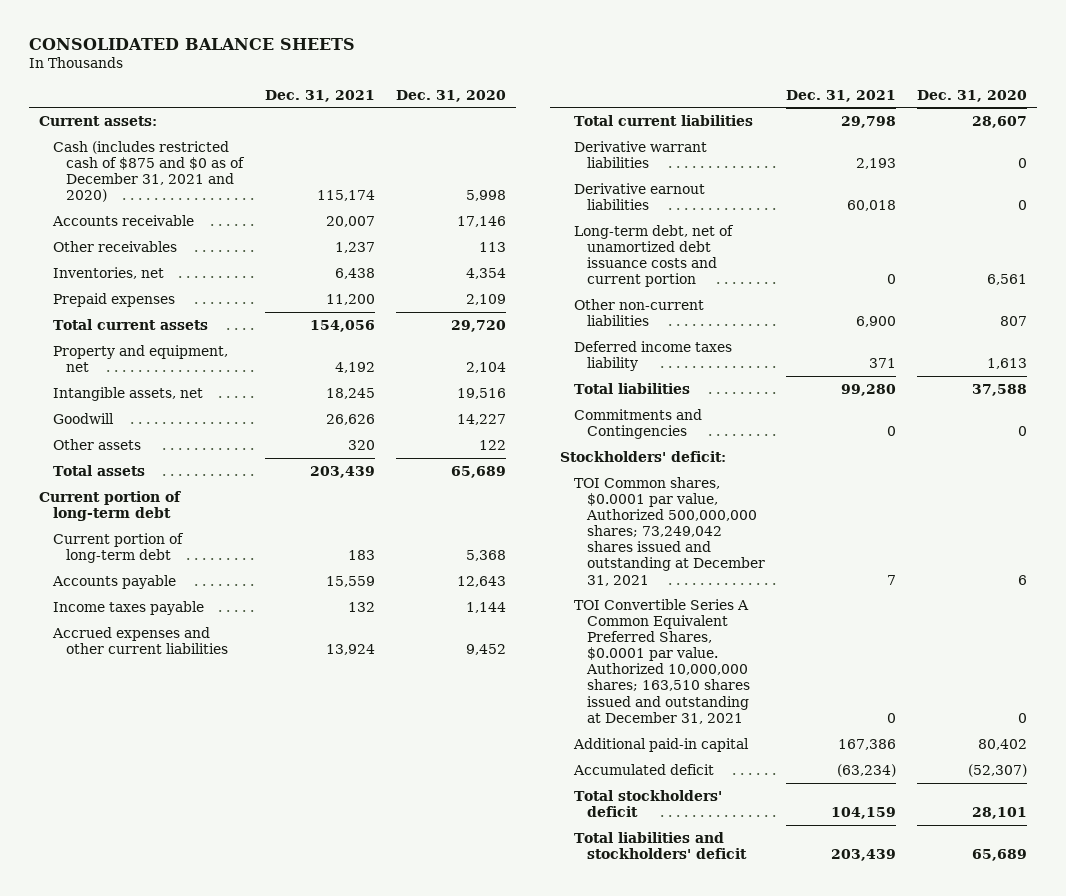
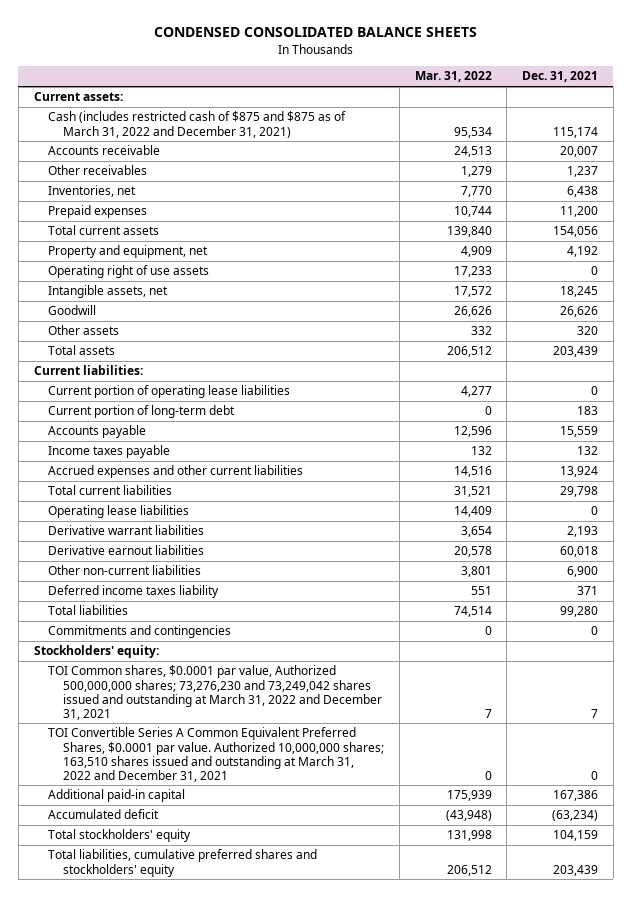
- CONSOLIDATED BALANCE SHEETS
+ CONDENSED CONSOLIDATED BALANCE SHEETS
- | Dec. 31, 2021 | Dec. 31, 2020
+ | Mar. 31, 2022 | Dec. 31, 2021
- Cash (includes restricted cash of $875 and $0 as of December 31, 2021 and 2020) | 115,174 | 5,998
+ Cash (includes restricted cash of $875 and $875 as of March 31, 2022 and December 31, 2021) | 95,534 | 115,174
+ Operating right of use assets | 17,233 | 0
- Current portion of long-term debt
+ Current liabilities:
+ Current portion of operating lease liabilities | 4,277 | 0
+ Operating lease liabilities | 14,409 | 0
- Long-term debt, net of unamortized debt issuance costs and current portion | 0 | 6,561
- Commitments and Contingencies | 0 | 0
- Stockholders' deficit:
- TOI Common shares, $0.0001 par value, Authorized 500,000,000 shares; 73,249,042 shares issued and outstanding at December 31, 2021 | 7 | 6
- TOI Convertible Series A Common Equivalent Preferred Shares, $0.0001 par value. Authorized 10,000,000 shares; 163,510 shares issued and outstanding at December 31, 2021 | 0 | 0
+ Commitments and contingencies | 0 | 0
+ Stockholders' equity:
+ TOI Common shares, $0.0001 par value, Authorized 500,000,000 shares; 73,276,230 and 73,249,042 shares issued and outstanding at March 31, 2022 and December 31, 2021 | 7 | 7
+ TOI Convertible Series A Common Equivalent Preferred Shares, $0.0001 par value. Authorized 10,000,000 shares; 163,510 shares issued and outstanding at March 31, 2022 and December 31, 2021 | 0 | 0
- Total stockholders' deficit | 104,159 | 28,101
- Total liabilities and stockholders' deficit | 203,439 | 65,689
+ Total stockholders' equity | 131,998 | 104,159
+ Total liabilities, cumulative preferred shares and stockholders' equity | 206,512 | 203,439

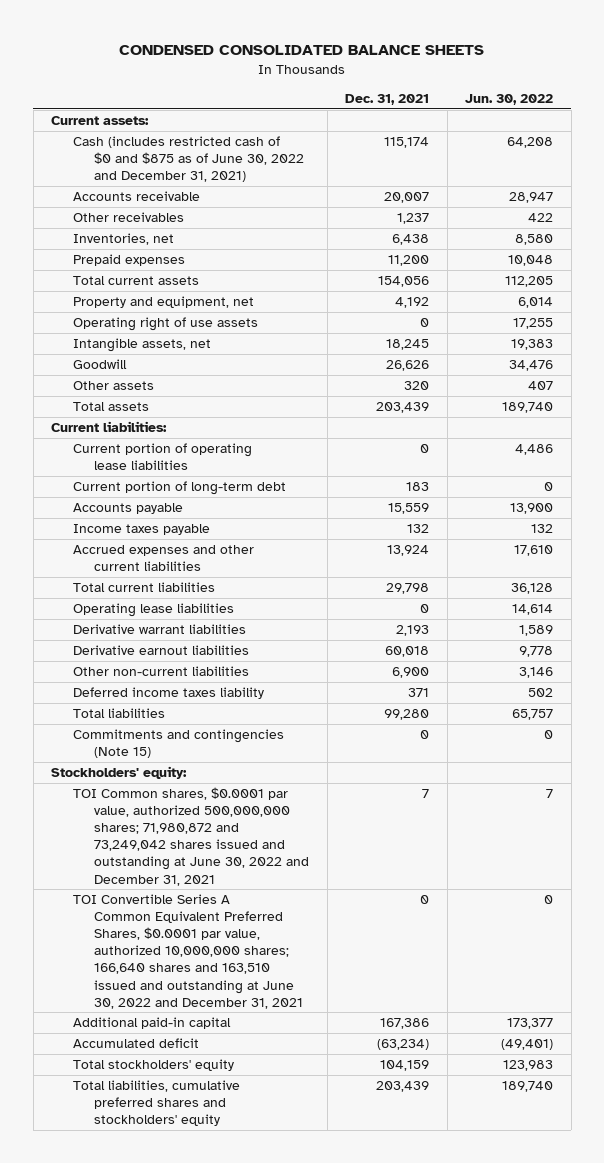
- | Mar. 31, 2022 | Dec. 31, 2021
+ | Dec. 31, 2021 | Jun. 30, 2022
- Cash (includes restricted cash of $875 and $875 as of March 31, 2022 and December 31, 2021) | 95,534 | 115,174
+ Cash (includes restricted cash of $0 and $875 as of June 30, 2022 and December 31, 2021) | 115,174 | 64,208
- Commitments and contingencies | 0 | 0
+ Commitments and contingencies (Note 15) | 0 | 0
- TOI Common shares, $0.0001 par value, Authorized 500,000,000 shares; 73,276,230 and 73,249,042 shares issued and outstanding at March 31, 2022 and December 31, 2021 | 7 | 7
- TOI Convertible Series A Common Equivalent Preferred Shares, $0.0001 par value. Authorized 10,000,000 shares; 163,510 shares issued and outstanding at March 31, 2022 and December 31, 2021 | 0 | 0
+ TOI Common shares, $0.0001 par value, authorized 500,000,000 shares; 71,980,872 and 73,249,042 shares issued and outstanding at June 30, 2022 and December 31, 2021 | 7 | 7
+ TOI Convertible Series A Common Equivalent Preferred Shares, $0.0001 par value, authorized 10,000,000 shares; 166,640 shares and 163,510 issued and outstanding at June 30, 2022 and December 31, 2021 | 0 | 0

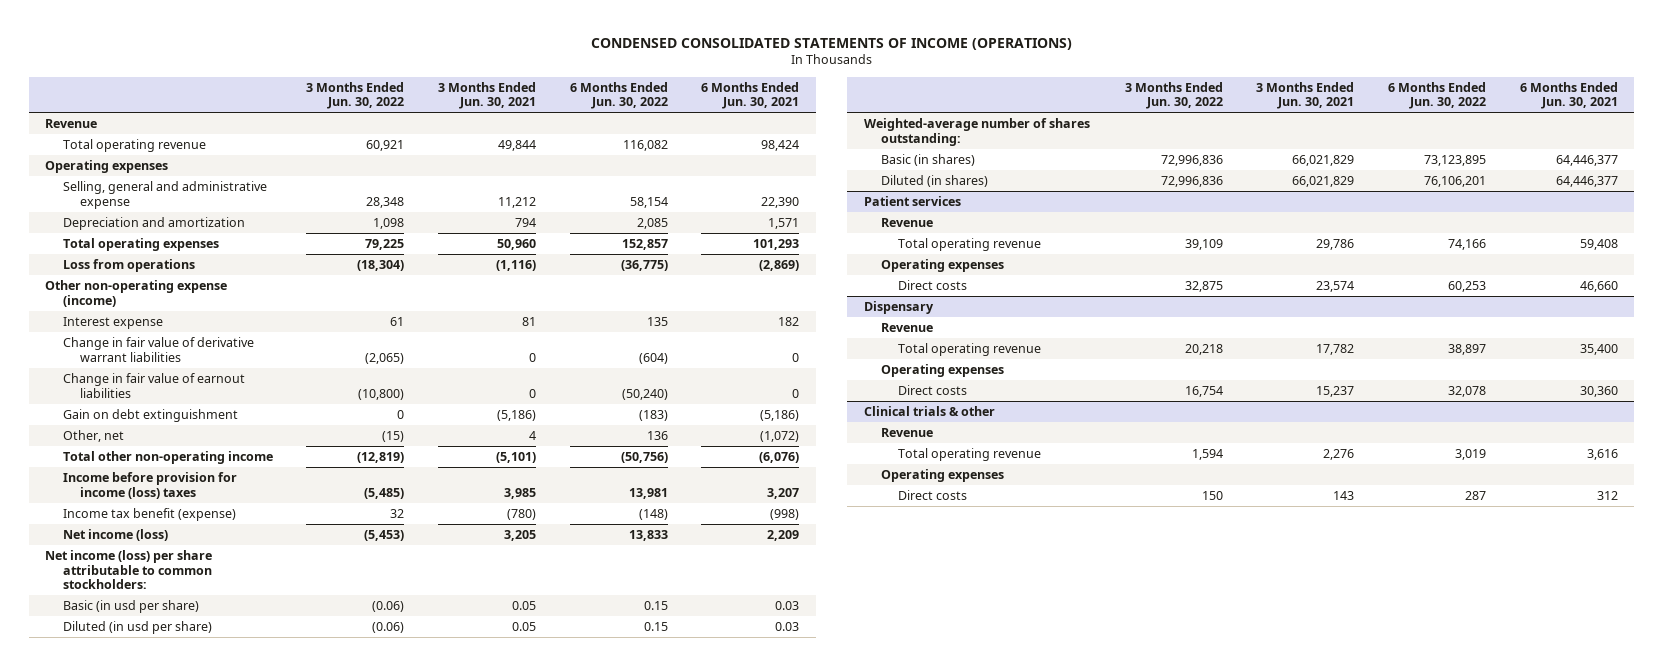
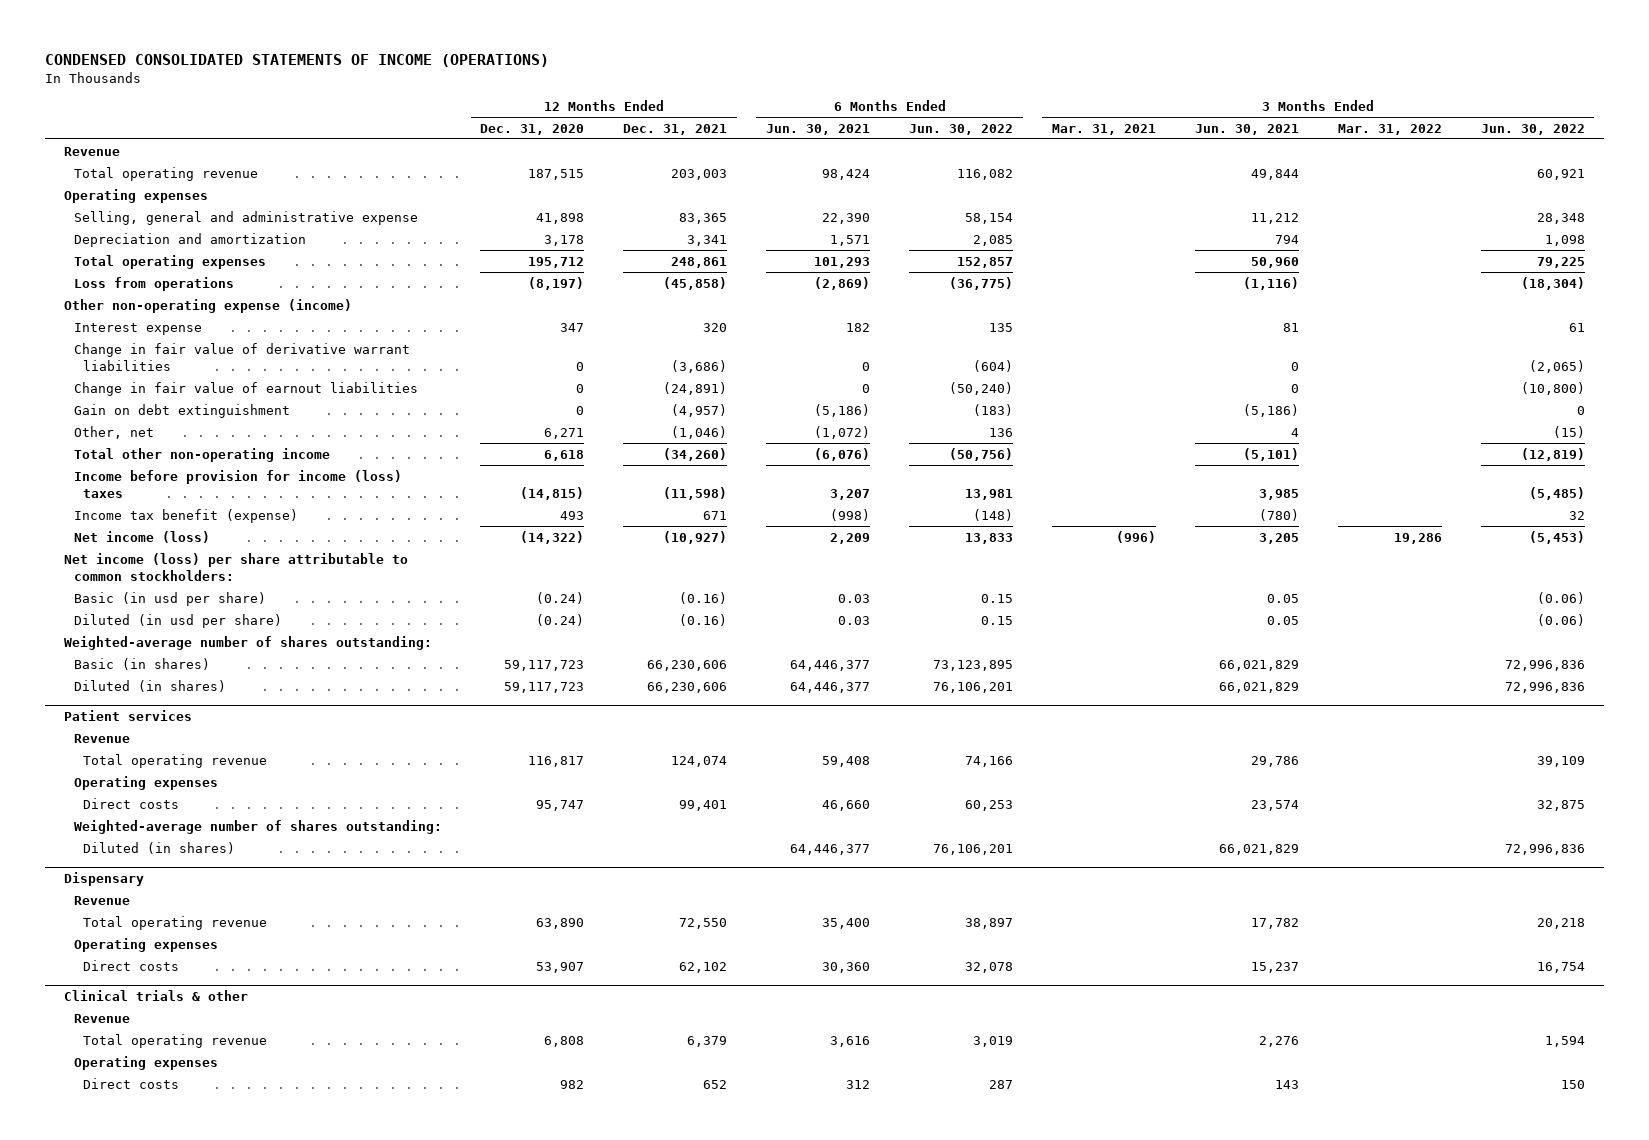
- | 3 Months Ended Jun. 30, 2022 | 3 Months Ended Jun. 30, 2021 | 6 Months Ended Jun. 30, 2022 | 6 Months Ended Jun. 30, 2021
+ | 12 Months Ended Dec. 31, 2020 | 12 Months Ended Dec. 31, 2021 | 6 Months Ended Jun. 30, 2021 | 6 Months Ended Jun. 30, 2022 | 3 Months Ended Mar. 31, 2021 | 3 Months Ended Jun. 30, 2021 | 3 Months Ended Mar. 31, 2022 | 3 Months Ended Jun. 30, 2022
@ Patient services
+ Weighted-average number of shares outstanding:
+ Diluted (in shares) | | | 64,446,377 | 76,106,201 | | 66,021,829 | | 72,996,836

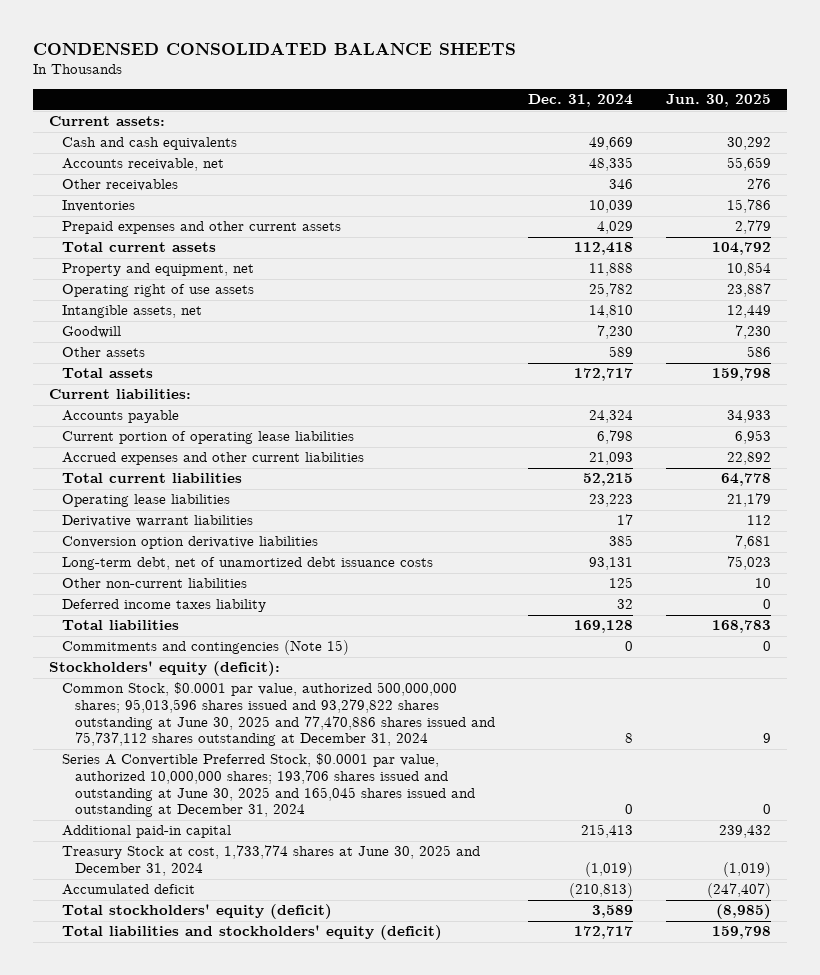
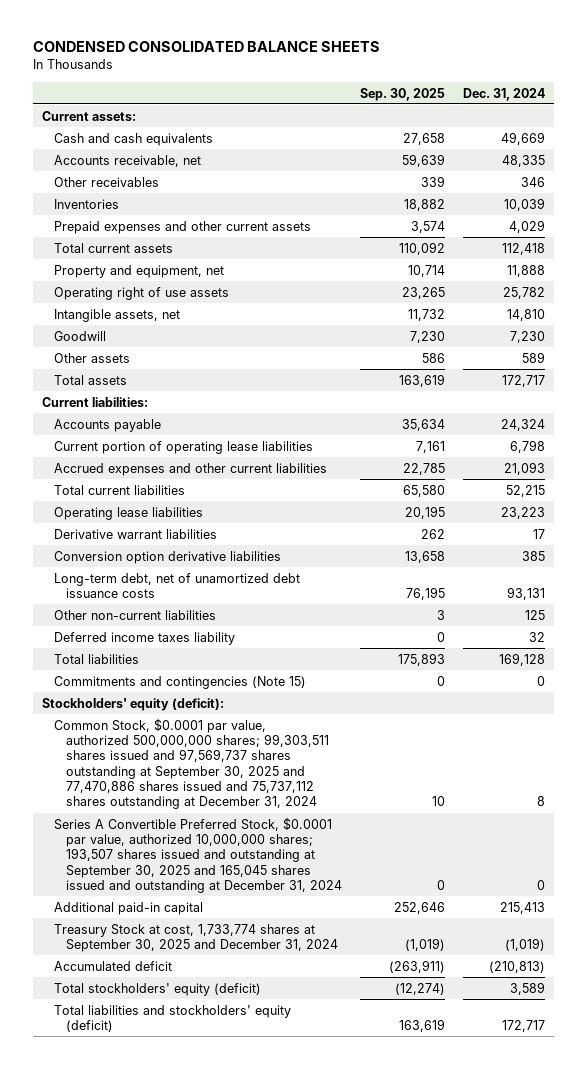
- | Dec. 31, 2024 | Jun. 30, 2025
+ | Sep. 30, 2025 | Dec. 31, 2024
- Common Stock, $0.0001 par value, authorized 500,000,000 shares; 95,013,596 shares issued and 93,279,822 shares outstanding at June 30, 2025 and 77,470,886 shares issued and 75,737,112 shares outstanding at December 31, 2024 | 8 | 9
- Series A Convertible Preferred Stock, $0.0001 par value, authorized 10,000,000 shares; 193,706 shares issued and outstanding at June 30, 2025 and 165,045 shares issued and outstanding at December 31, 2024 | 0 | 0
+ Common Stock, $0.0001 par value, authorized 500,000,000 shares; 99,303,511 shares issued and 97,569,737 shares outstanding at September 30, 2025 and 77,470,886 shares issued and 75,737,112 shares outstanding at December 31, 2024 | 10 | 8
+ Series A Convertible Preferred Stock, $0.0001 par value, authorized 10,000,000 shares; 193,507 shares issued and outstanding at September 30, 2025 and 165,045 shares issued and outstanding at December 31, 2024 | 0 | 0
- Treasury Stock at cost, 1,733,774 shares at June 30, 2025 and December 31, 2024 | (1,019) | (1,019)
+ Treasury Stock at cost, 1,733,774 shares at September 30, 2025 and December 31, 2024 | (1,019) | (1,019)

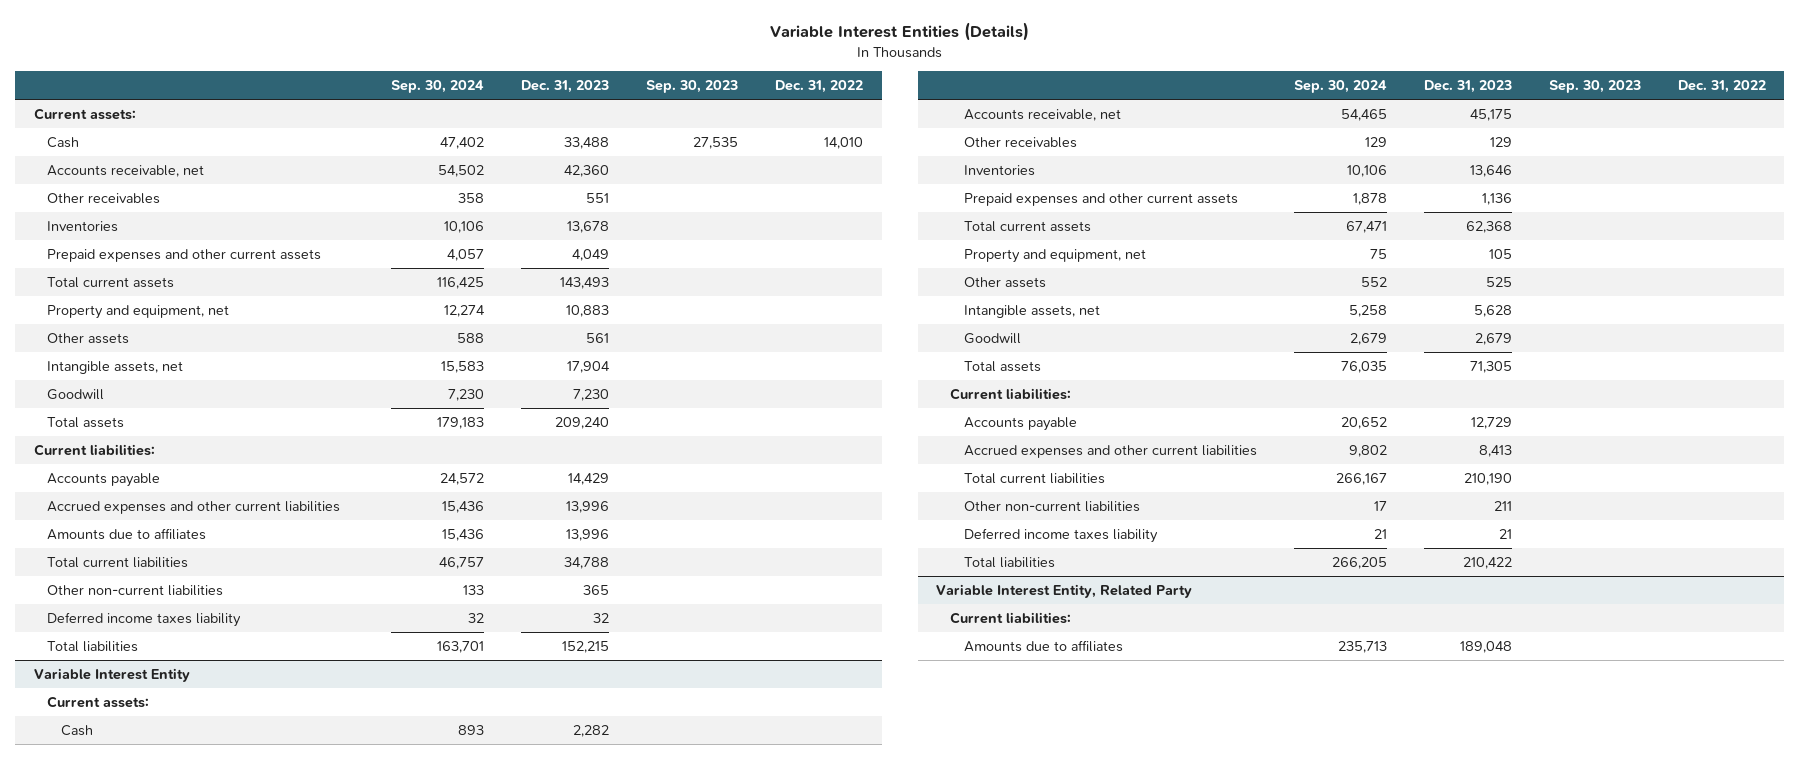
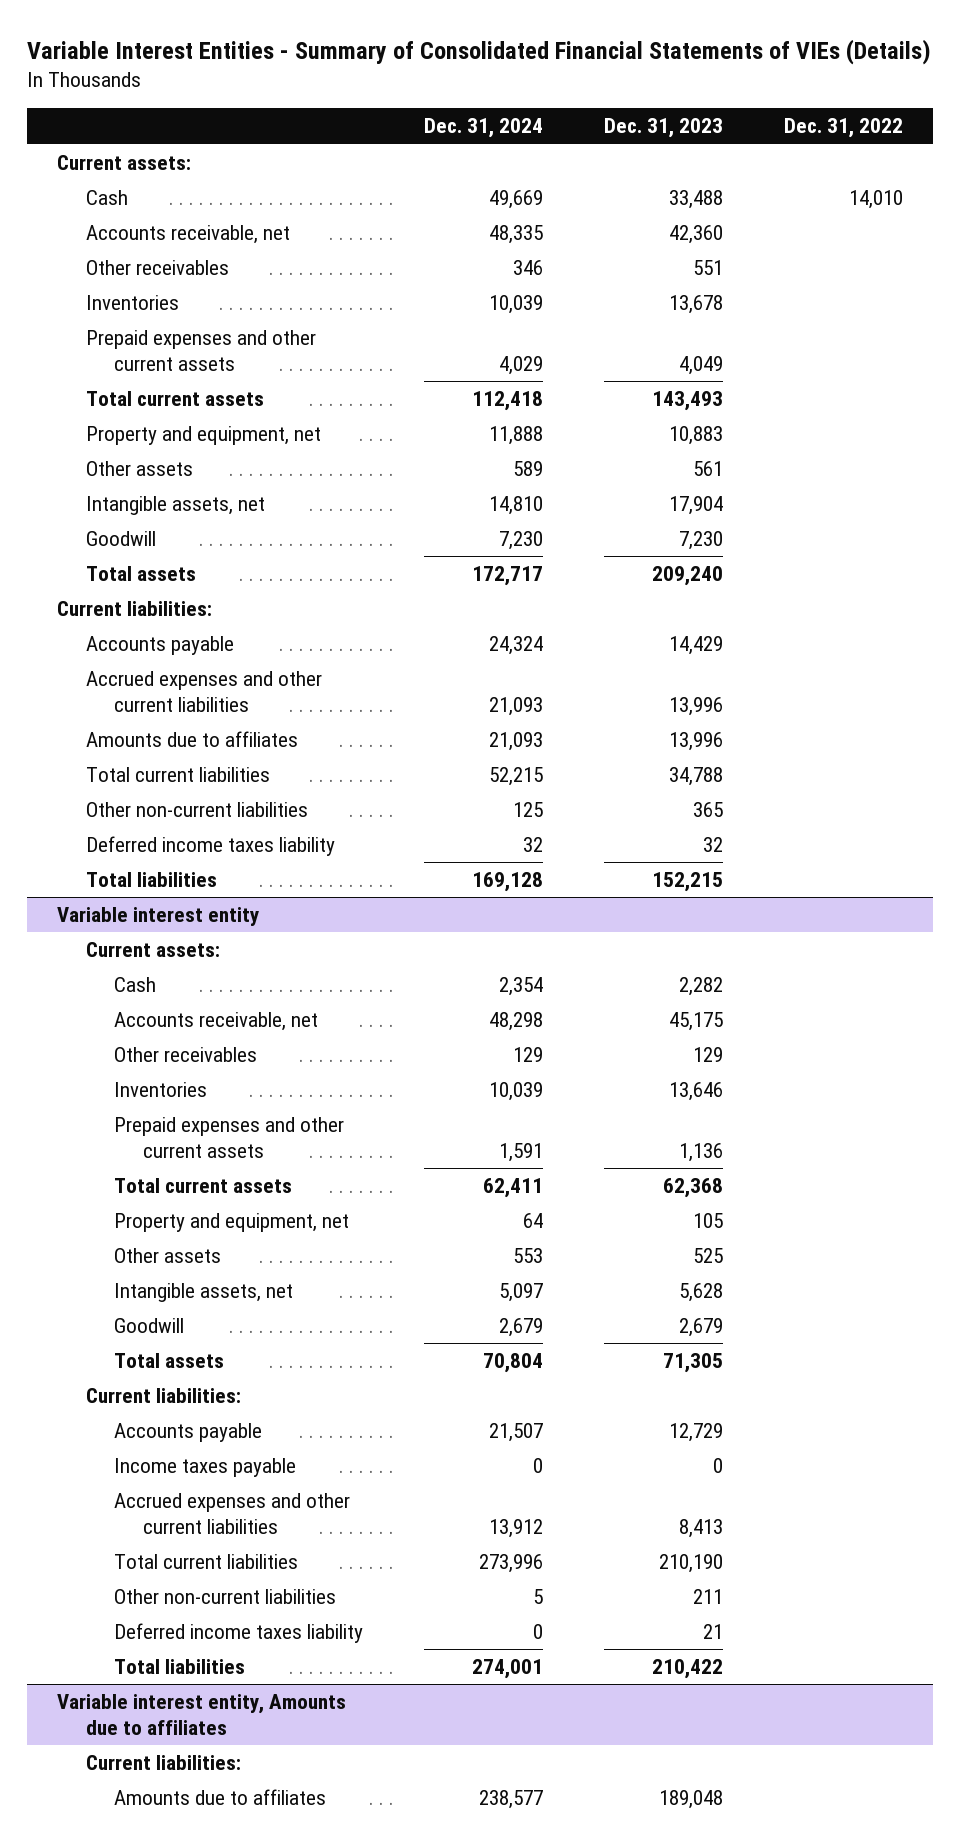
- Variable Interest Entities (Details)
+ Variable Interest Entities - Summary of Consolidated Financial Statements of VIEs (Details)
- | Sep. 30, 2024 | Dec. 31, 2023 | Sep. 30, 2023 | Dec. 31, 2022
+ | Dec. 31, 2024 | Dec. 31, 2023 | Dec. 31, 2022
- Variable Interest Entity
+ Variable interest entity
+ Income taxes payable | 0 | 0 |
- Variable Interest Entity, Related Party
+ Variable interest entity, Amounts due to affiliates

